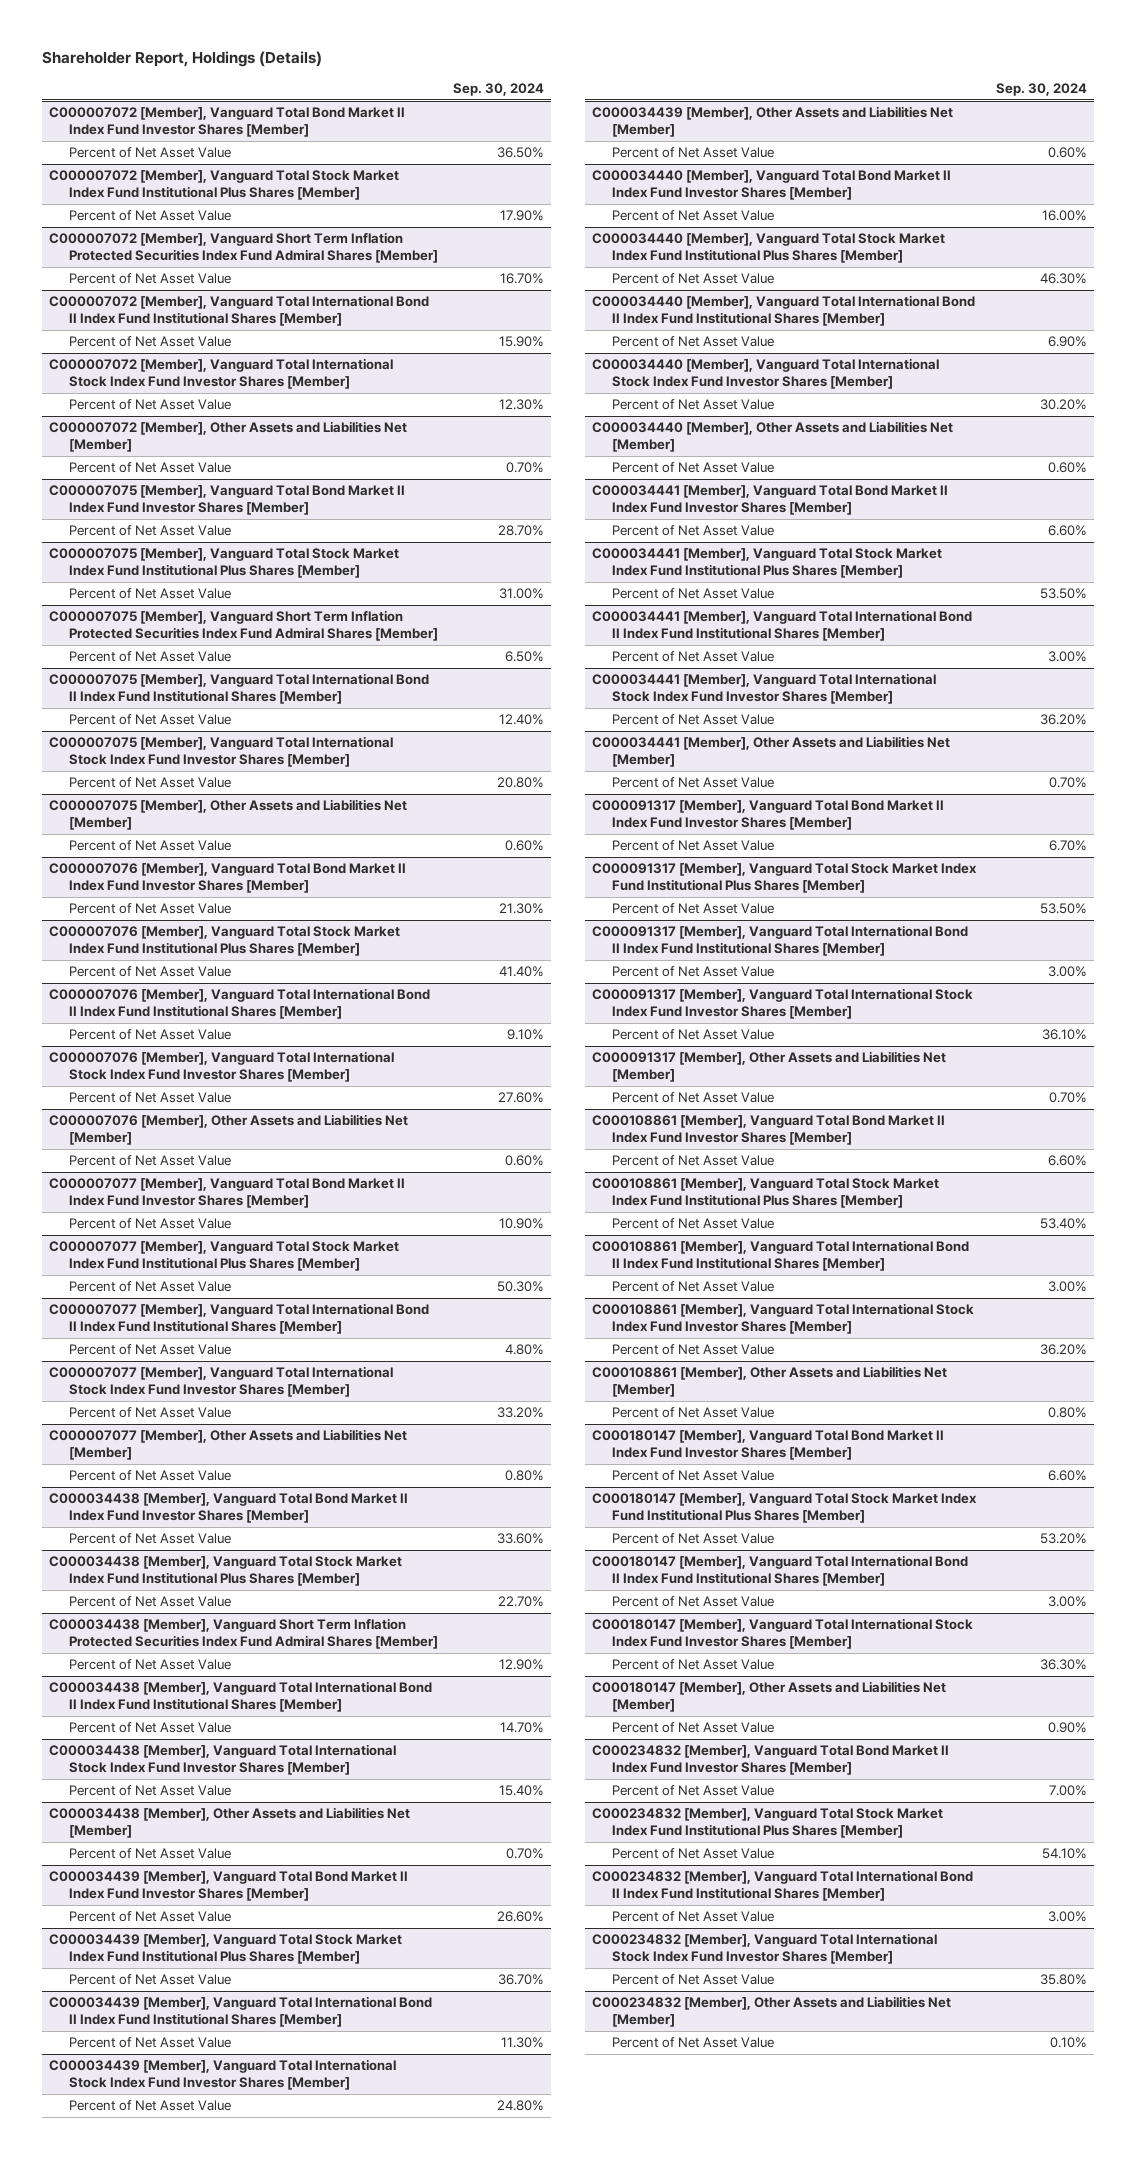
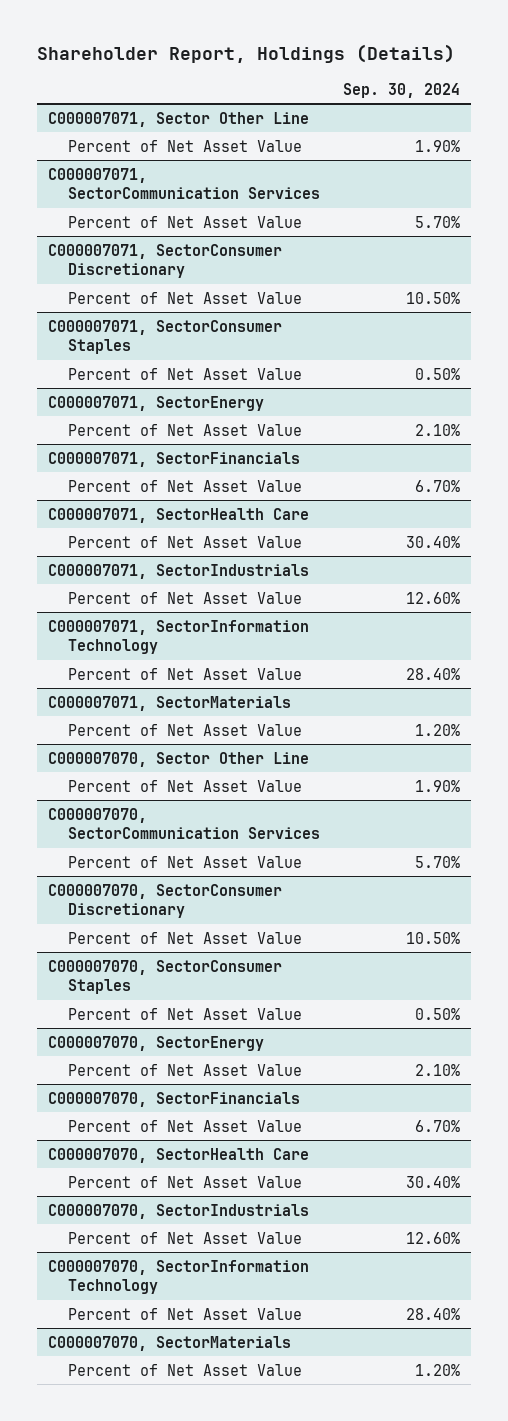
- C000007072 [Member], Vanguard Total Bond Market II Index Fund Investor Shares [Member]
- Percent of Net Asset Value | 36.50%
- C000007072 [Member], Vanguard Total Stock Market Index Fund Institutional Plus Shares [Member]
- Percent of Net Asset Value | 17.90%
- C000007072 [Member], Vanguard Short Term Inflation Protected Securities Index Fund Admiral Shares [Member]
- Percent of Net Asset Value | 16.70%
- C000007072 [Member], Vanguard Total International Bond II Index Fund Institutional Shares [Member]
- Percent of Net Asset Value | 15.90%
- C000007072 [Member], Vanguard Total International Stock Index Fund Investor Shares [Member]
- Percent of Net Asset Value | 12.30%
- C000007072 [Member], Other Assets and Liabilities Net [Member]
- Percent of Net Asset Value | 0.70%
- C000007075 [Member], Vanguard Total Bond Market II Index Fund Investor Shares [Member]
- Percent of Net Asset Value | 28.70%
- C000007075 [Member], Vanguard Total Stock Market Index Fund Institutional Plus Shares [Member]
- Percent of Net Asset Value | 31.00%
- C000007075 [Member], Vanguard Short Term Inflation Protected Securities Index Fund Admiral Shares [Member]
- Percent of Net Asset Value | 6.50%
- C000007075 [Member], Vanguard Total International Bond II Index Fund Institutional Shares [Member]
- Percent of Net Asset Value | 12.40%
- C000007075 [Member], Vanguard Total International Stock Index Fund Investor Shares [Member]
- Percent of Net Asset Value | 20.80%
- C000007075 [Member], Other Assets and Liabilities Net [Member]
- Percent of Net Asset Value | 0.60%
- C000007076 [Member], Vanguard Total Bond Market II Index Fund Investor Shares [Member]
- Percent of Net Asset Value | 21.30%
- C000007076 [Member], Vanguard Total Stock Market Index Fund Institutional Plus Shares [Member]
- Percent of Net Asset Value | 41.40%
- C000007076 [Member], Vanguard Total International Bond II Index Fund Institutional Shares [Member]
- Percent of Net Asset Value | 9.10%
- C000007076 [Member], Vanguard Total International Stock Index Fund Investor Shares [Member]
- Percent of Net Asset Value | 27.60%
- C000007076 [Member], Other Assets and Liabilities Net [Member]
- Percent of Net Asset Value | 0.60%
- C000007077 [Member], Vanguard Total Bond Market II Index Fund Investor Shares [Member]
- Percent of Net Asset Value | 10.90%
- C000007077 [Member], Vanguard Total Stock Market Index Fund Institutional Plus Shares [Member]
- Percent of Net Asset Value | 50.30%
- C000007077 [Member], Vanguard Total International Bond II Index Fund Institutional Shares [Member]
- Percent of Net Asset Value | 4.80%
- C000007077 [Member], Vanguard Total International Stock Index Fund Investor Shares [Member]
- Percent of Net Asset Value | 33.20%
- C000007077 [Member], Other Assets and Liabilities Net [Member]
- Percent of Net Asset Value | 0.80%
- C000034438 [Member], Vanguard Total Bond Market II Index Fund Investor Shares [Member]
- Percent of Net Asset Value | 33.60%
- C000034438 [Member], Vanguard Total Stock Market Index Fund Institutional Plus Shares [Member]
- Percent of Net Asset Value | 22.70%
- C000034438 [Member], Vanguard Short Term Inflation Protected Securities Index Fund Admiral Shares [Member]
- Percent of Net Asset Value | 12.90%
- C000034438 [Member], Vanguard Total International Bond II Index Fund Institutional Shares [Member]
- Percent of Net Asset Value | 14.70%
- C000034438 [Member], Vanguard Total International Stock Index Fund Investor Shares [Member]
- Percent of Net Asset Value | 15.40%
- C000034438 [Member], Other Assets and Liabilities Net [Member]
- Percent of Net Asset Value | 0.70%
- C000034439 [Member], Vanguard Total Bond Market II Index Fund Investor Shares [Member]
- Percent of Net Asset Value | 26.60%
- C000034439 [Member], Vanguard Total Stock Market Index Fund Institutional Plus Shares [Member]
- Percent of Net Asset Value | 36.70%
- C000034439 [Member], Vanguard Total International Bond II Index Fund Institutional Shares [Member]
- Percent of Net Asset Value | 11.30%
- C000034439 [Member], Vanguard Total International Stock Index Fund Investor Shares [Member]
- Percent of Net Asset Value | 24.80%
- C000034439 [Member], Other Assets and Liabilities Net [Member]
- Percent of Net Asset Value | 0.60%
- C000034440 [Member], Vanguard Total Bond Market II Index Fund Investor Shares [Member]
- Percent of Net Asset Value | 16.00%
- C000034440 [Member], Vanguard Total Stock Market Index Fund Institutional Plus Shares [Member]
- Percent of Net Asset Value | 46.30%
- C000034440 [Member], Vanguard Total International Bond II Index Fund Institutional Shares [Member]
- Percent of Net Asset Value | 6.90%
- C000034440 [Member], Vanguard Total International Stock Index Fund Investor Shares [Member]
- Percent of Net Asset Value | 30.20%
- C000034440 [Member], Other Assets and Liabilities Net [Member]
- Percent of Net Asset Value | 0.60%
- C000034441 [Member], Vanguard Total Bond Market II Index Fund Investor Shares [Member]
- Percent of Net Asset Value | 6.60%
- C000034441 [Member], Vanguard Total Stock Market Index Fund Institutional Plus Shares [Member]
- Percent of Net Asset Value | 53.50%
- C000034441 [Member], Vanguard Total International Bond II Index Fund Institutional Shares [Member]
- Percent of Net Asset Value | 3.00%
- C000034441 [Member], Vanguard Total International Stock Index Fund Investor Shares [Member]
- Percent of Net Asset Value | 36.20%
- C000034441 [Member], Other Assets and Liabilities Net [Member]
- Percent of Net Asset Value | 0.70%
- C000091317 [Member], Vanguard Total Bond Market II Index Fund Investor Shares [Member]
+ C000007071, Sector Other Line
+ Percent of Net Asset Value | 1.90%
+ C000007071, SectorCommunication Services
+ Percent of Net Asset Value | 5.70%
+ C000007071, SectorConsumer Discretionary
+ Percent of Net Asset Value | 10.50%
+ C000007071, SectorConsumer Staples
+ Percent of Net Asset Value | 0.50%
+ C000007071, SectorEnergy
+ Percent of Net Asset Value | 2.10%
+ C000007071, SectorFinancials
- C000091317 [Member], Vanguard Total Stock Market Index Fund Institutional Plus Shares [Member]
- Percent of Net Asset Value | 53.50%
- C000091317 [Member], Vanguard Total International Bond II Index Fund Institutional Shares [Member]
- Percent of Net Asset Value | 3.00%
- C000091317 [Member], Vanguard Total International Stock Index Fund Investor Shares [Member]
- Percent of Net Asset Value | 36.10%
- C000091317 [Member], Other Assets and Liabilities Net [Member]
- Percent of Net Asset Value | 0.70%
- C000108861 [Member], Vanguard Total Bond Market II Index Fund Investor Shares [Member]
- Percent of Net Asset Value | 6.60%
- C000108861 [Member], Vanguard Total Stock Market Index Fund Institutional Plus Shares [Member]
- Percent of Net Asset Value | 53.40%
- C000108861 [Member], Vanguard Total International Bond II Index Fund Institutional Shares [Member]
- Percent of Net Asset Value | 3.00%
- C000108861 [Member], Vanguard Total International Stock Index Fund Investor Shares [Member]
- Percent of Net Asset Value | 36.20%
- C000108861 [Member], Other Assets and Liabilities Net [Member]
- Percent of Net Asset Value | 0.80%
- C000180147 [Member], Vanguard Total Bond Market II Index Fund Investor Shares [Member]
- Percent of Net Asset Value | 6.60%
- C000180147 [Member], Vanguard Total Stock Market Index Fund Institutional Plus Shares [Member]
- Percent of Net Asset Value | 53.20%
- C000180147 [Member], Vanguard Total International Bond II Index Fund Institutional Shares [Member]
- Percent of Net Asset Value | 3.00%
- C000180147 [Member], Vanguard Total International Stock Index Fund Investor Shares [Member]
- Percent of Net Asset Value | 36.30%
- C000180147 [Member], Other Assets and Liabilities Net [Member]
- Percent of Net Asset Value | 0.90%
- C000234832 [Member], Vanguard Total Bond Market II Index Fund Investor Shares [Member]
- Percent of Net Asset Value | 7.00%
- C000234832 [Member], Vanguard Total Stock Market Index Fund Institutional Plus Shares [Member]
- Percent of Net Asset Value | 54.10%
- C000234832 [Member], Vanguard Total International Bond II Index Fund Institutional Shares [Member]
- Percent of Net Asset Value | 3.00%
- C000234832 [Member], Vanguard Total International Stock Index Fund Investor Shares [Member]
- Percent of Net Asset Value | 35.80%
- C000234832 [Member], Other Assets and Liabilities Net [Member]
- Percent of Net Asset Value | 0.10%
+ C000007071, SectorHealth Care
+ Percent of Net Asset Value | 30.40%
+ C000007071, SectorIndustrials
+ Percent of Net Asset Value | 12.60%
+ C000007071, SectorInformation Technology
+ Percent of Net Asset Value | 28.40%
+ C000007071, SectorMaterials
+ Percent of Net Asset Value | 1.20%
+ C000007070, Sector Other Line
+ Percent of Net Asset Value | 1.90%
+ C000007070, SectorCommunication Services
+ Percent of Net Asset Value | 5.70%
+ C000007070, SectorConsumer Discretionary
+ Percent of Net Asset Value | 10.50%
+ C000007070, SectorConsumer Staples
+ Percent of Net Asset Value | 0.50%
+ C000007070, SectorEnergy
+ Percent of Net Asset Value | 2.10%
+ C000007070, SectorFinancials
+ Percent of Net Asset Value | 6.70%
+ C000007070, SectorHealth Care
+ Percent of Net Asset Value | 30.40%
+ C000007070, SectorIndustrials
+ Percent of Net Asset Value | 12.60%
+ C000007070, SectorInformation Technology
+ Percent of Net Asset Value | 28.40%
+ C000007070, SectorMaterials
+ Percent of Net Asset Value | 1.20%

